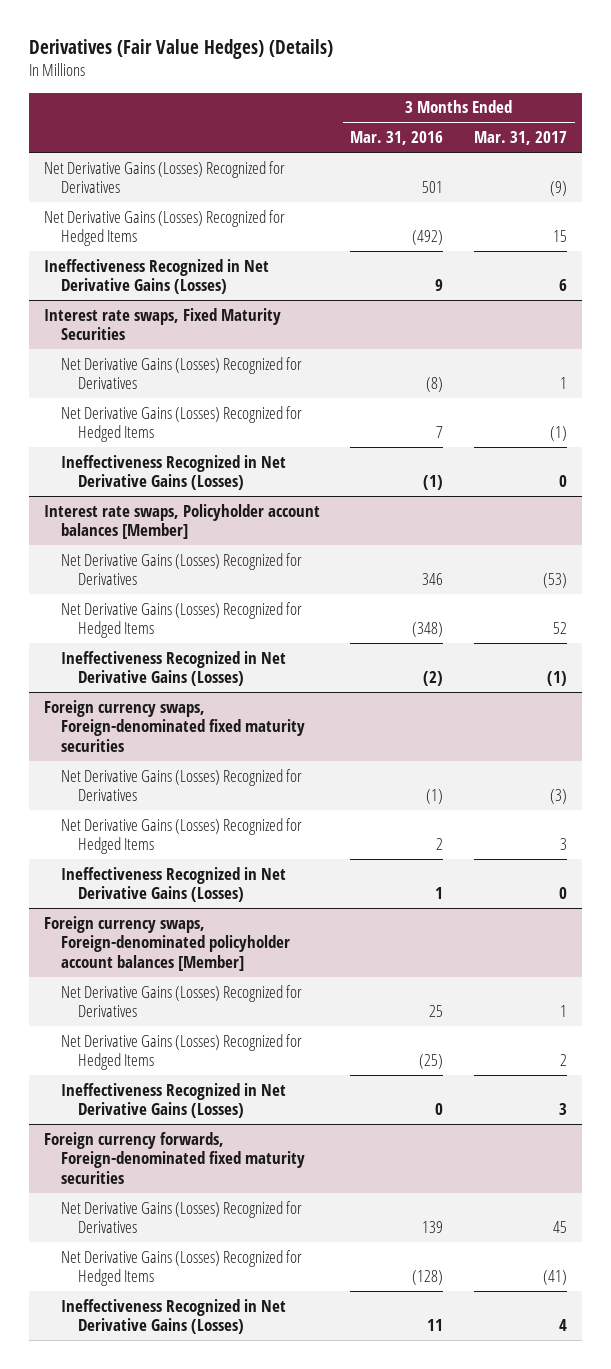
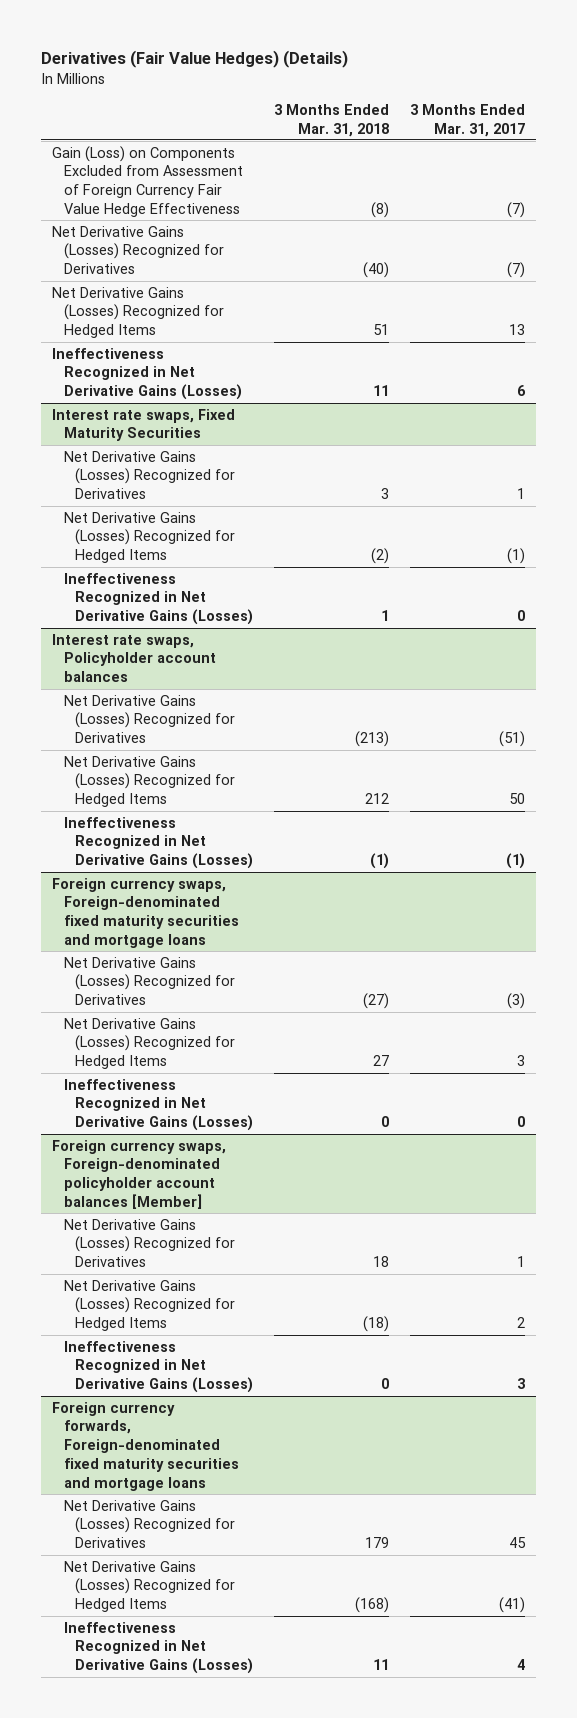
- | 3 Months Ended Mar. 31, 2016 | 3 Months Ended Mar. 31, 2017
+ | 3 Months Ended Mar. 31, 2018 | 3 Months Ended Mar. 31, 2017
- Net Derivative Gains (Losses) Recognized for Derivatives | 501 | (9)
- Net Derivative Gains (Losses) Recognized for Hedged Items | (492) | 15
+ Gain (Loss) on Components Excluded from Assessment of Foreign Currency Fair Value Hedge Effectiveness | (8) | (7)
+ Net Derivative Gains (Losses) Recognized for Derivatives | (40) | (7)
+ Net Derivative Gains (Losses) Recognized for Hedged Items | 51 | 13
- Interest rate swaps, Policyholder account balances [Member]
- Net Derivative Gains (Losses) Recognized for Derivatives | 346 | (53)
- Net Derivative Gains (Losses) Recognized for Hedged Items | (348) | 52
+ Interest rate swaps, Policyholder account balances
+ Net Derivative Gains (Losses) Recognized for Derivatives | (213) | (51)
+ Net Derivative Gains (Losses) Recognized for Hedged Items | 212 | 50
- Foreign currency swaps, Foreign-denominated fixed maturity securities
+ Foreign currency swaps, Foreign-denominated fixed maturity securities and mortgage loans
- Foreign currency forwards, Foreign-denominated fixed maturity securities
+ Foreign currency forwards, Foreign-denominated fixed maturity securities and mortgage loans

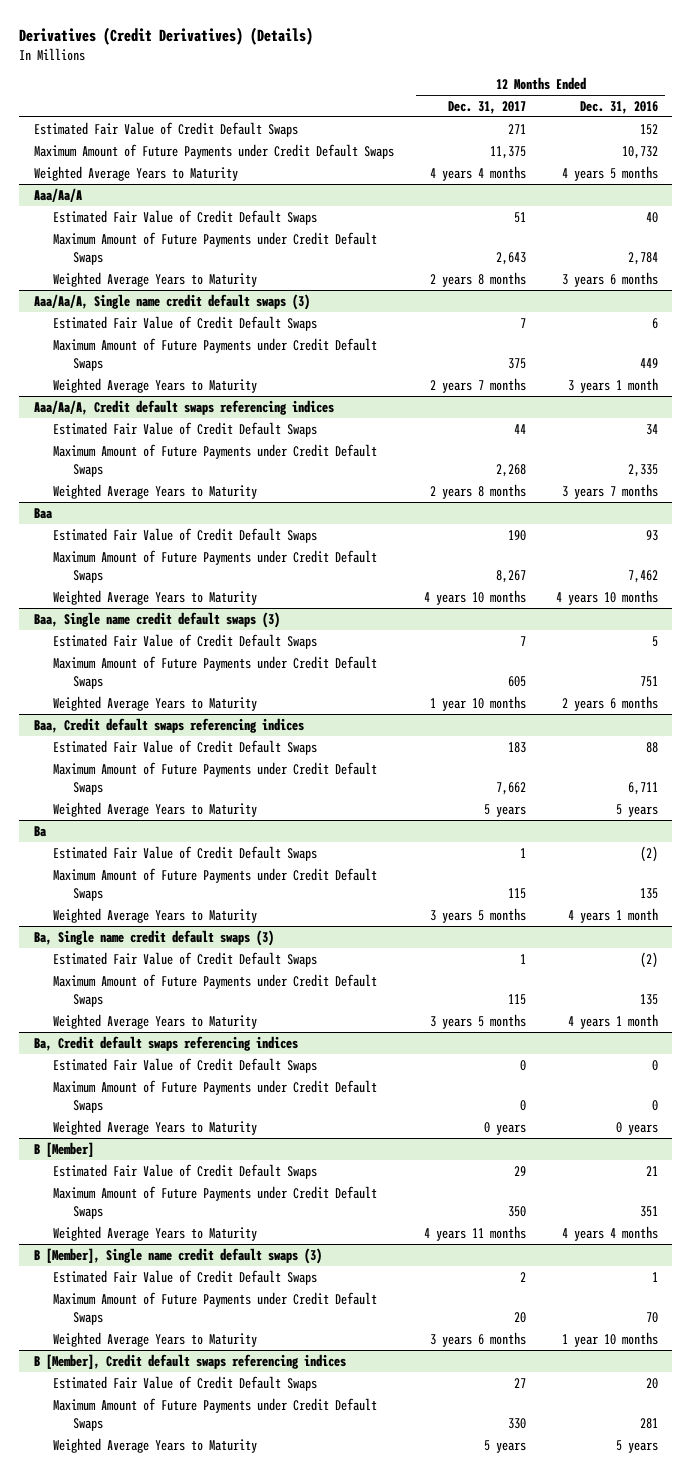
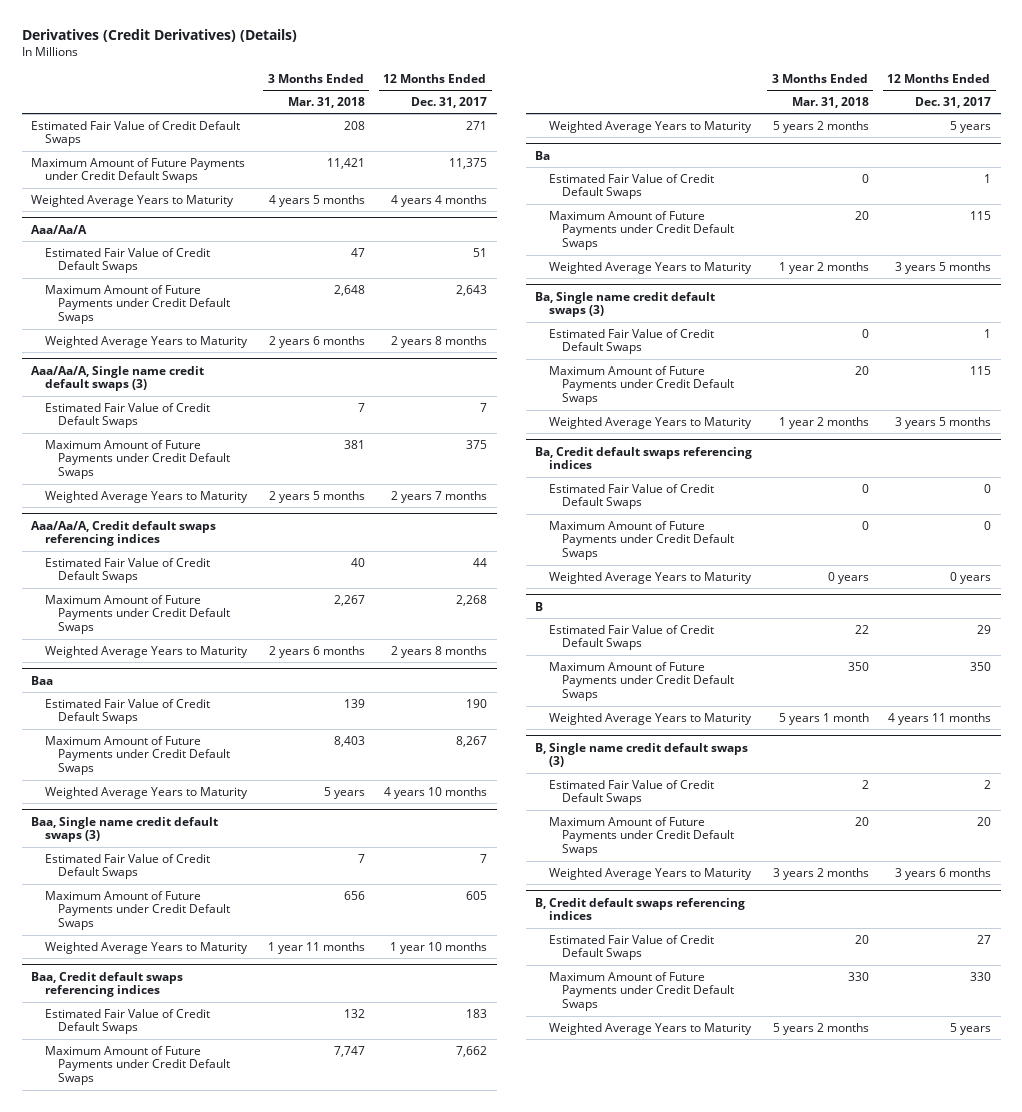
- | 12 Months Ended Dec. 31, 2017 | 12 Months Ended Dec. 31, 2016
+ | 3 Months Ended Mar. 31, 2018 | 12 Months Ended Dec. 31, 2017
- B [Member]
+ B
- B [Member], Single name credit default swaps (3)
+ B, Single name credit default swaps (3)
- B [Member], Credit default swaps referencing indices
+ B, Credit default swaps referencing indices

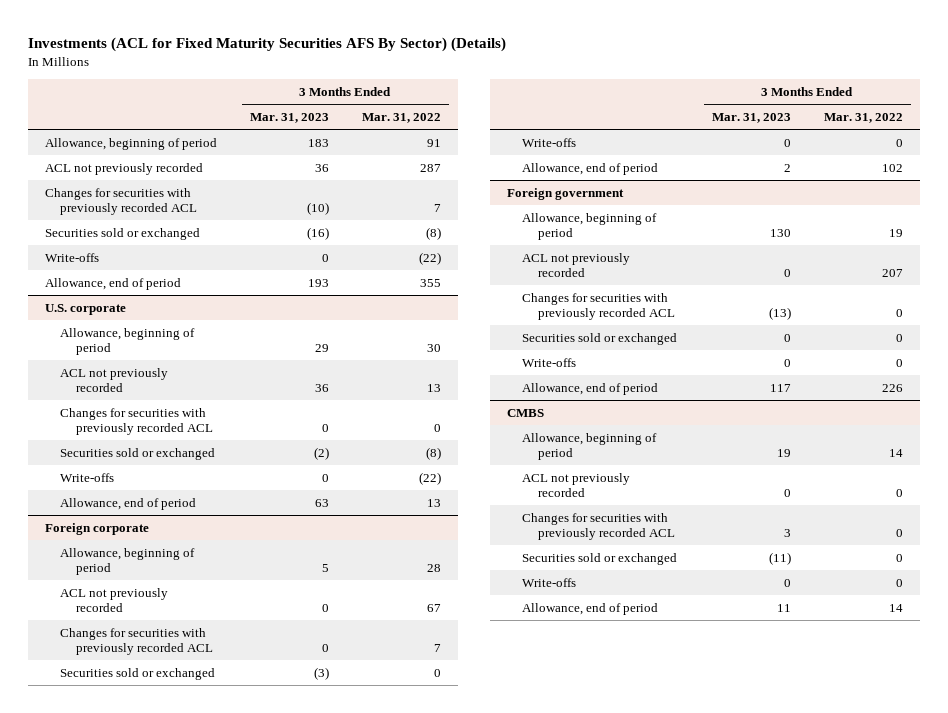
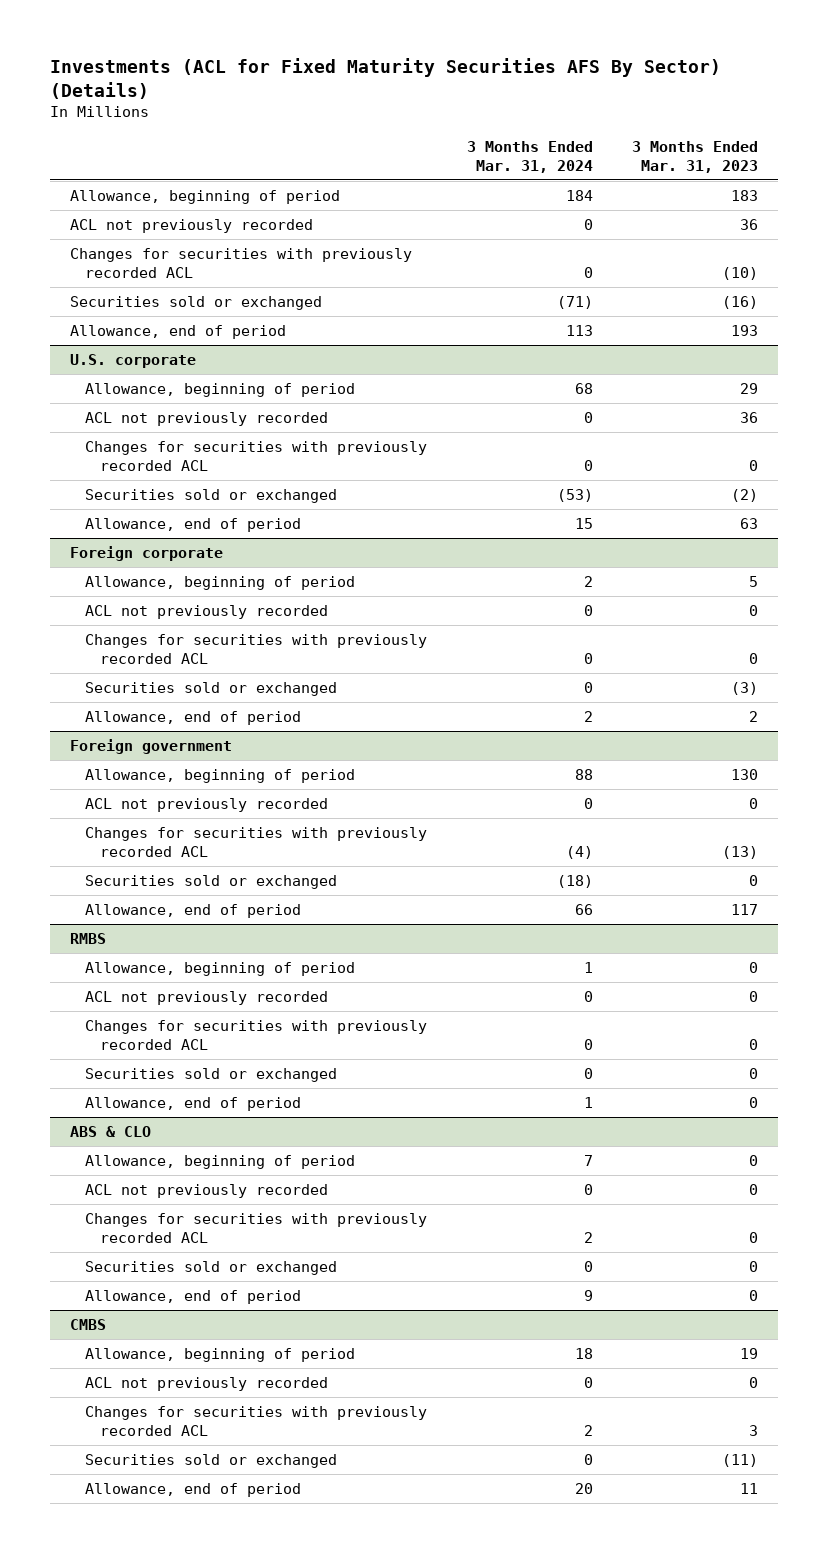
- | 3 Months Ended Mar. 31, 2023 | 3 Months Ended Mar. 31, 2022
+ | 3 Months Ended Mar. 31, 2024 | 3 Months Ended Mar. 31, 2023
- Write-offs | 0 | (22)
@ U.S. corporate
- Write-offs | 0 | (22)
@ Foreign corporate
- Write-offs | 0 | 0
@ Foreign government
- Write-offs | 0 | 0
+ RMBS
+ Allowance, beginning of period | 1 | 0
+ ACL not previously recorded | 0 | 0
+ Changes for securities with previously recorded ACL | 0 | 0
+ Securities sold or exchanged | 0 | 0
+ Allowance, end of period | 1 | 0
+ ABS & CLO
+ Allowance, beginning of period | 7 | 0
+ ACL not previously recorded | 0 | 0
+ Changes for securities with previously recorded ACL | 2 | 0
+ Securities sold or exchanged | 0 | 0
+ Allowance, end of period | 9 | 0
@ CMBS
- Write-offs | 0 | 0

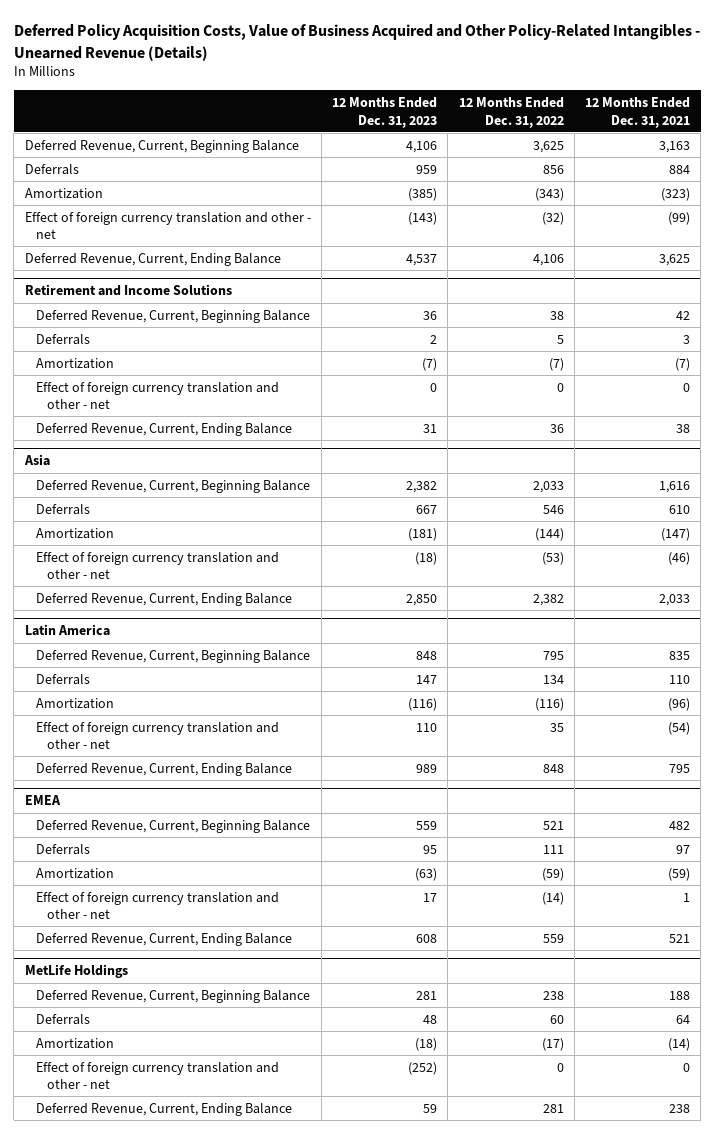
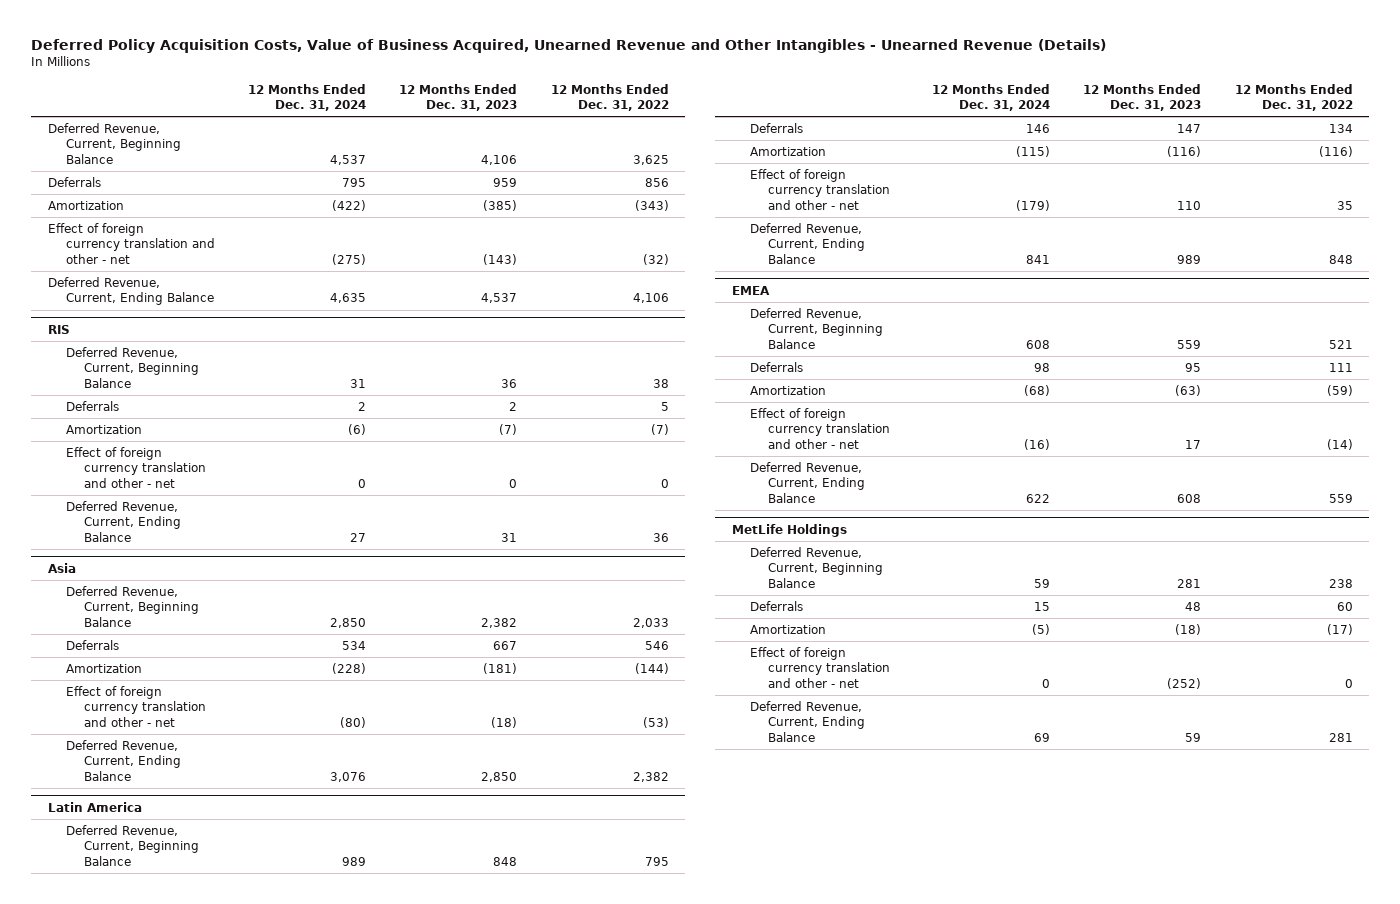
- Deferred Policy Acquisition Costs, Value of Business Acquired and Other Policy-Related Intangibles - Unearned Revenue (Details)
+ Deferred Policy Acquisition Costs, Value of Business Acquired, Unearned Revenue and Other Intangibles - Unearned Revenue (Details)
- | 12 Months Ended Dec. 31, 2023 | 12 Months Ended Dec. 31, 2022 | 12 Months Ended Dec. 31, 2021
+ | 12 Months Ended Dec. 31, 2024 | 12 Months Ended Dec. 31, 2023 | 12 Months Ended Dec. 31, 2022
- Retirement and Income Solutions
+ RIS

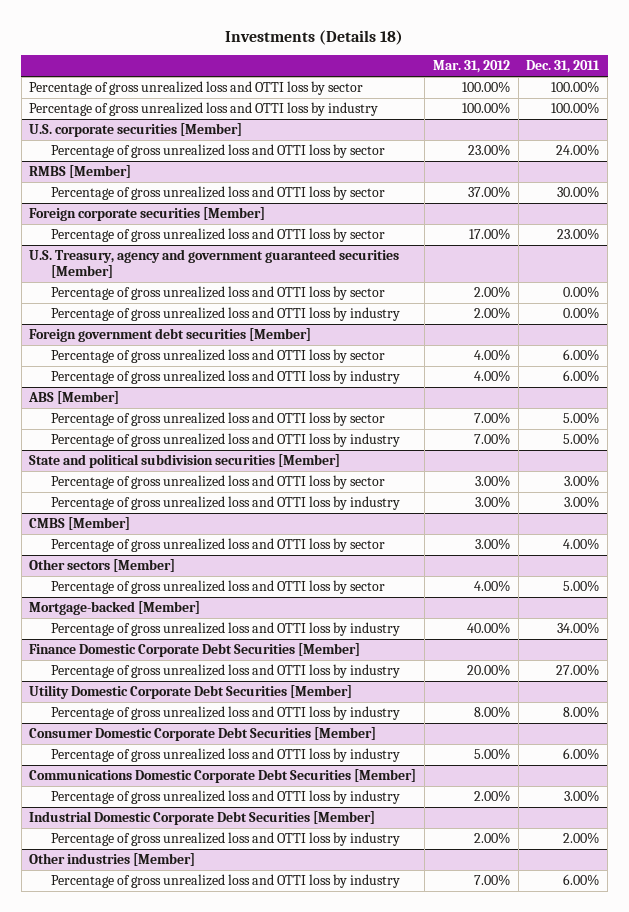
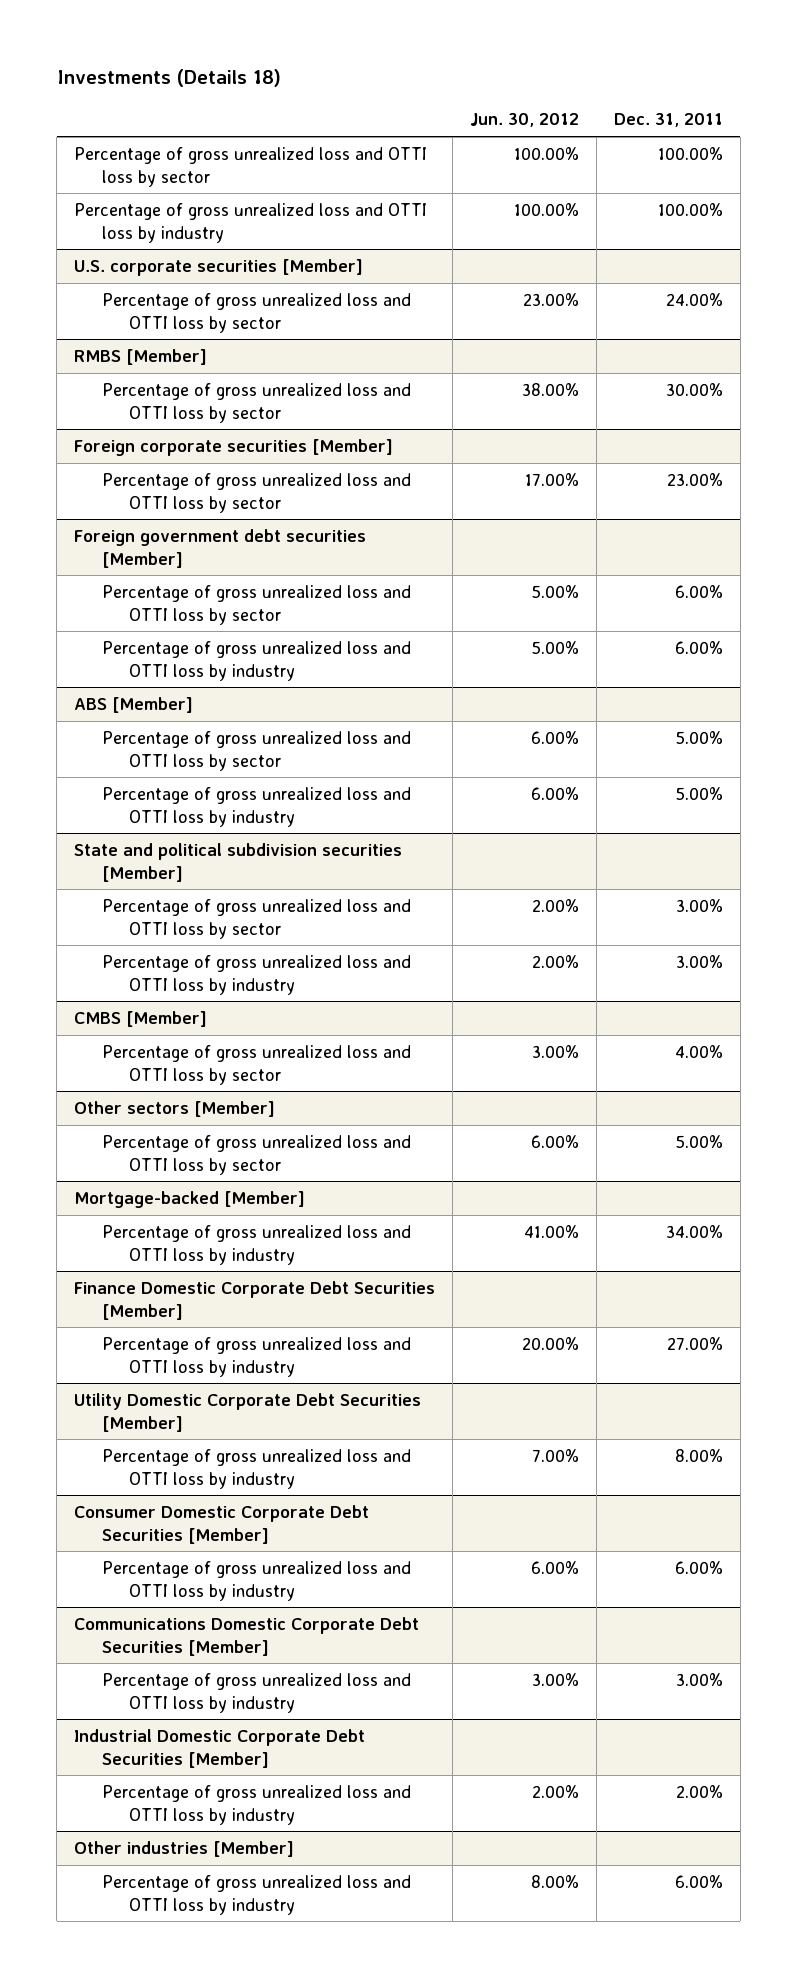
- | Mar. 31, 2012 | Dec. 31, 2011
+ | Jun. 30, 2012 | Dec. 31, 2011
- U.S. Treasury, agency and government guaranteed securities [Member]
- Percentage of gross unrealized loss and OTTI loss by sector | 2.00% | 0.00%
- Percentage of gross unrealized loss and OTTI loss by industry | 2.00% | 0.00%

